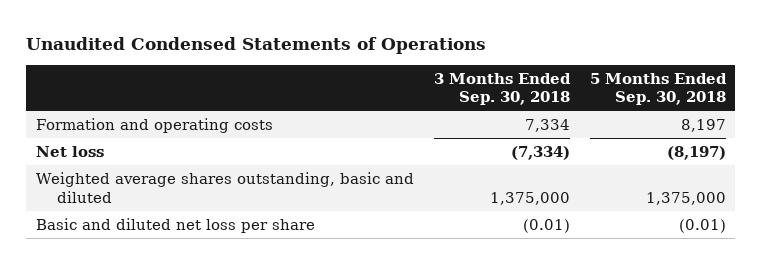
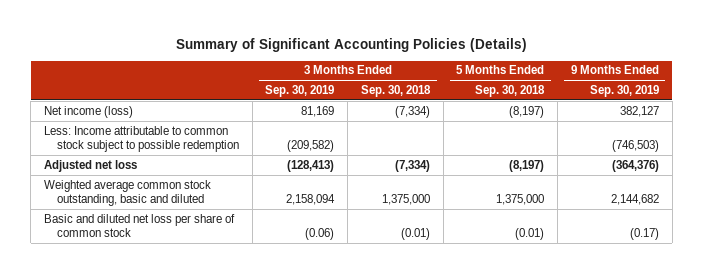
- Unaudited Condensed Statements of Operations
+ Summary of Significant Accounting Policies (Details)
- | 3 Months Ended Sep. 30, 2018 | 5 Months Ended Sep. 30, 2018
+ | 3 Months Ended Sep. 30, 2019 | 3 Months Ended Sep. 30, 2018 | 5 Months Ended Sep. 30, 2018 | 9 Months Ended Sep. 30, 2019
- Formation and operating costs | 7,334 | 8,197
- Net loss | (7,334) | (8,197)
- Weighted average shares outstanding, basic and diluted | 1,375,000 | 1,375,000
- Basic and diluted net loss per share | (0.01) | (0.01)
+ Net income (loss) | 81,169 | (7,334) | (8,197) | 382,127
+ Less: Income attributable to common stock subject to possible redemption | (209,582) | | | (746,503)
+ Adjusted net loss | (128,413) | (7,334) | (8,197) | (364,376)
+ Weighted average common stock outstanding, basic and diluted | 2,158,094 | 1,375,000 | 1,375,000 | 2,144,682
+ Basic and diluted net loss per share of common stock | (0.06) | (0.01) | (0.01) | (0.17)

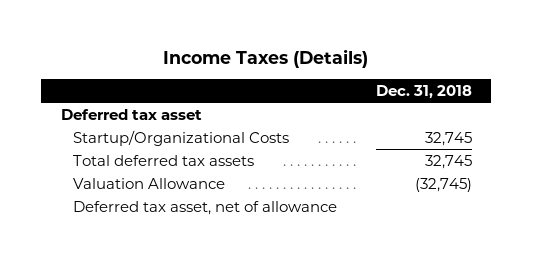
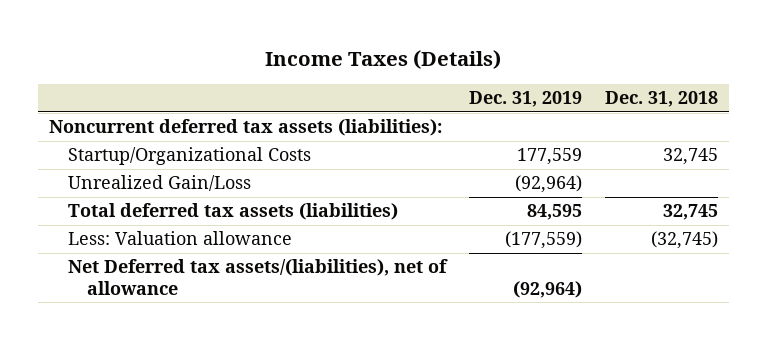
- | Dec. 31, 2018
+ | Dec. 31, 2019 | Dec. 31, 2018
- Deferred tax asset
+ Noncurrent deferred tax assets (liabilities):
- Total deferred tax assets | 32,745
- Valuation Allowance | (32,745)
- Deferred tax asset, net of allowance
+ Unrealized Gain/Loss | (92,964) |
+ Total deferred tax assets (liabilities) | 84,595 | 32,745
+ Less: Valuation allowance | (177,559) | (32,745)
+ Net Deferred tax assets/(liabilities), net of allowance | (92,964) |

